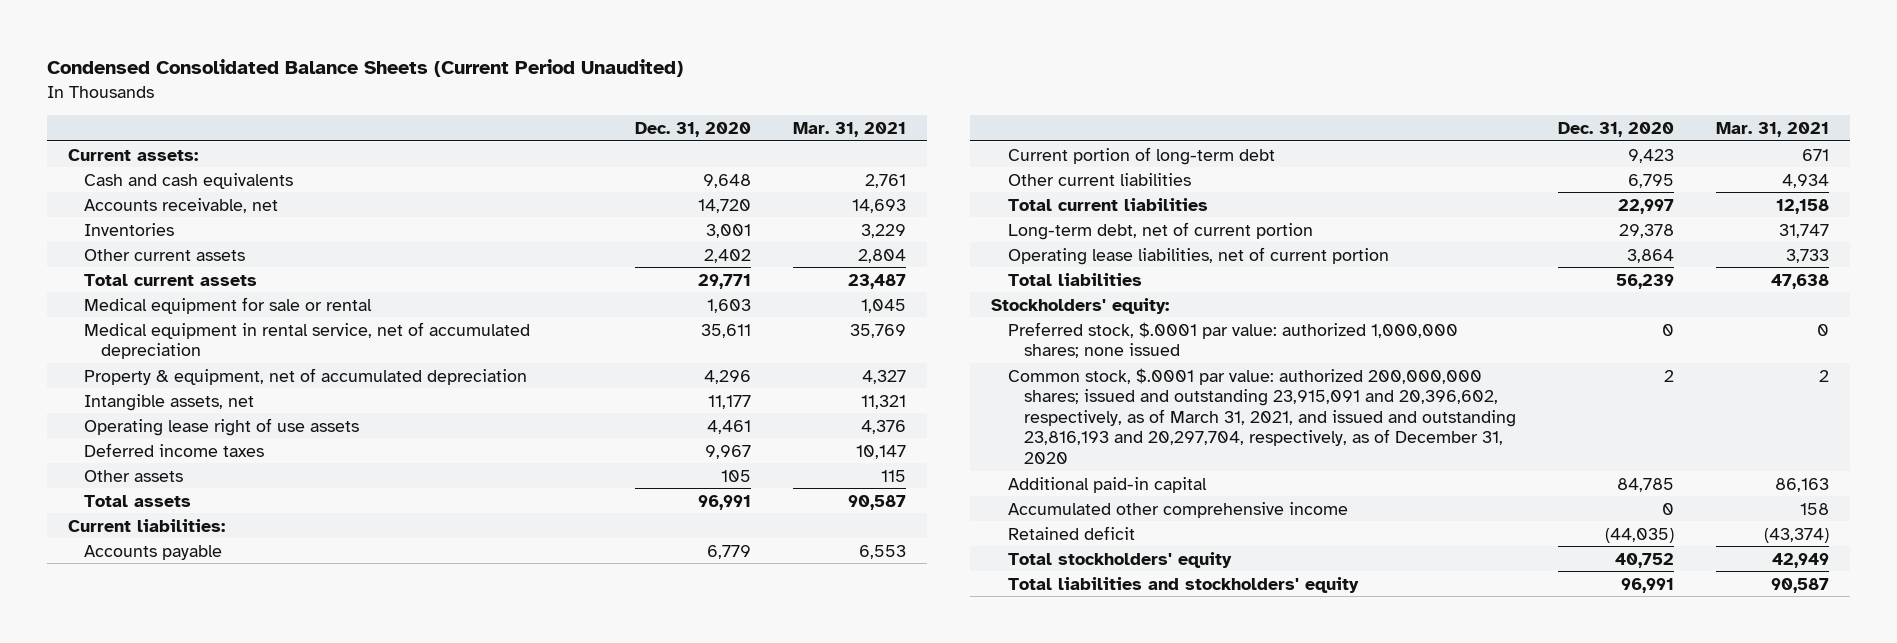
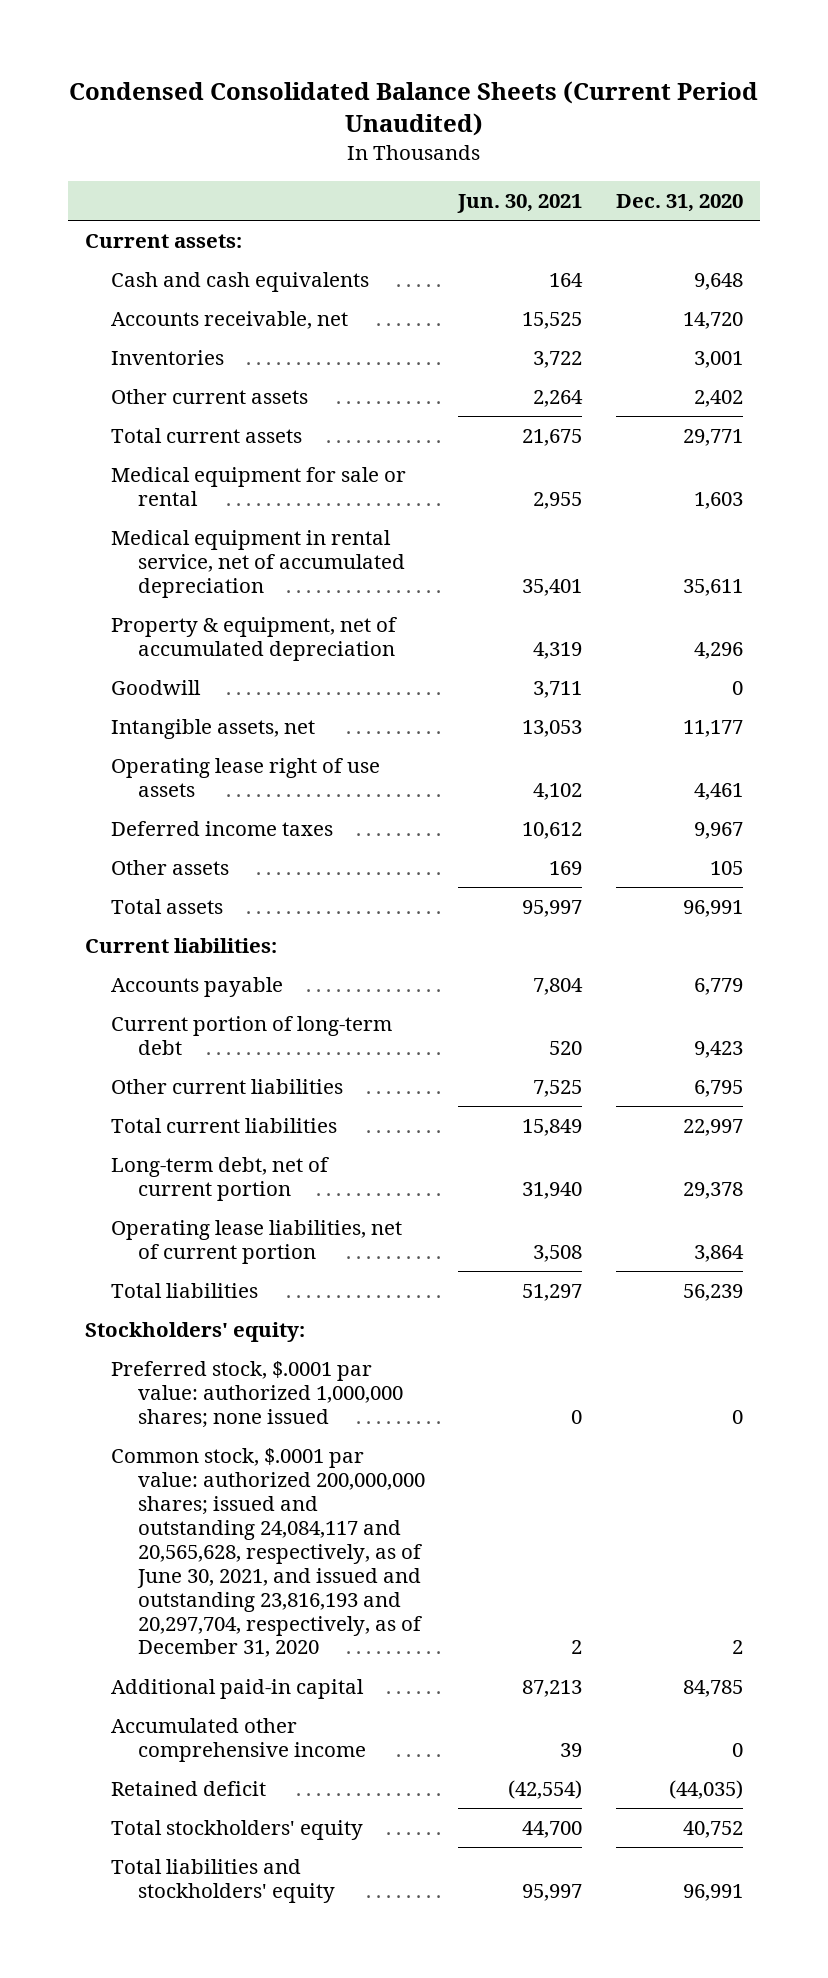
- | Dec. 31, 2020 | Mar. 31, 2021
+ | Jun. 30, 2021 | Dec. 31, 2020
+ Goodwill | 3,711 | 0
- Common stock, $.0001 par value: authorized 200,000,000 shares; issued and outstanding 23,915,091 and 20,396,602, respectively, as of March 31, 2021, and issued and outstanding 23,816,193 and 20,297,704, respectively, as of December 31, 2020 | 2 | 2
+ Common stock, $.0001 par value: authorized 200,000,000 shares; issued and outstanding 24,084,117 and 20,565,628, respectively, as of June 30, 2021, and issued and outstanding 23,816,193 and 20,297,704, respectively, as of December 31, 2020 | 2 | 2

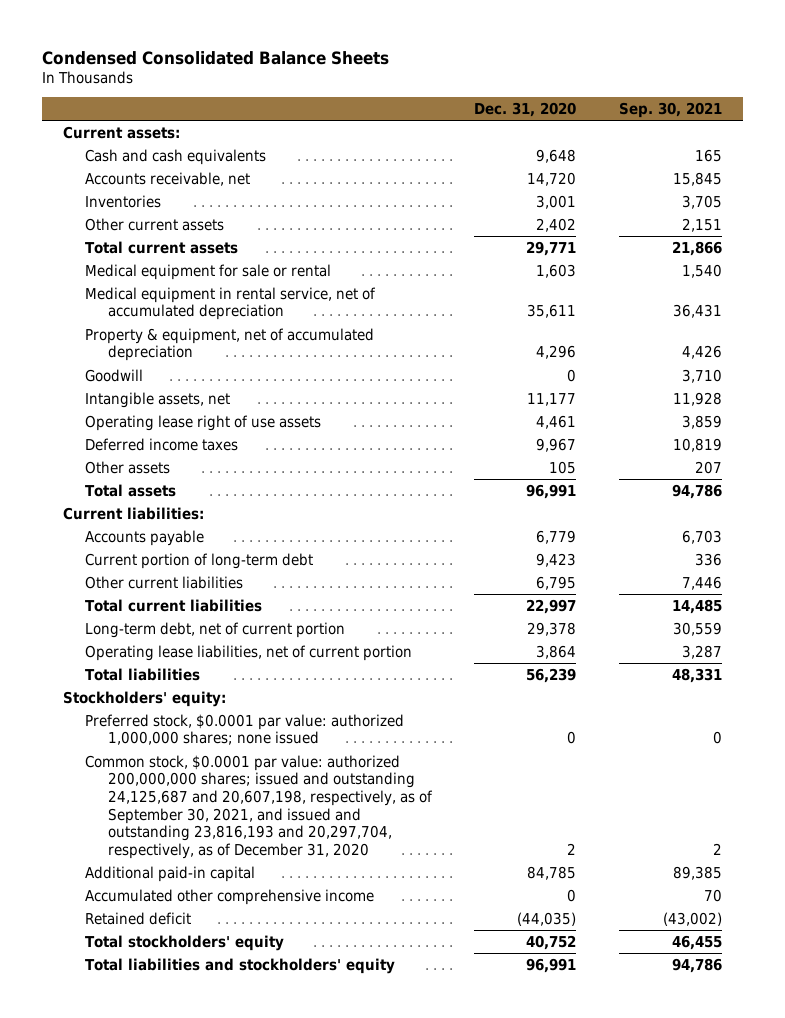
- Condensed Consolidated Balance Sheets (Current Period Unaudited)
+ Condensed Consolidated Balance Sheets
- | Jun. 30, 2021 | Dec. 31, 2020
+ | Dec. 31, 2020 | Sep. 30, 2021
- Preferred stock, $.0001 par value: authorized 1,000,000 shares; none issued | 0 | 0
- Common stock, $.0001 par value: authorized 200,000,000 shares; issued and outstanding 24,084,117 and 20,565,628, respectively, as of June 30, 2021, and issued and outstanding 23,816,193 and 20,297,704, respectively, as of December 31, 2020 | 2 | 2
+ Preferred stock, $0.0001 par value: authorized 1,000,000 shares; none issued | 0 | 0
+ Common stock, $0.0001 par value: authorized 200,000,000 shares; issued and outstanding 24,125,687 and 20,607,198, respectively, as of September 30, 2021, and issued and outstanding 23,816,193 and 20,297,704, respectively, as of December 31, 2020 | 2 | 2

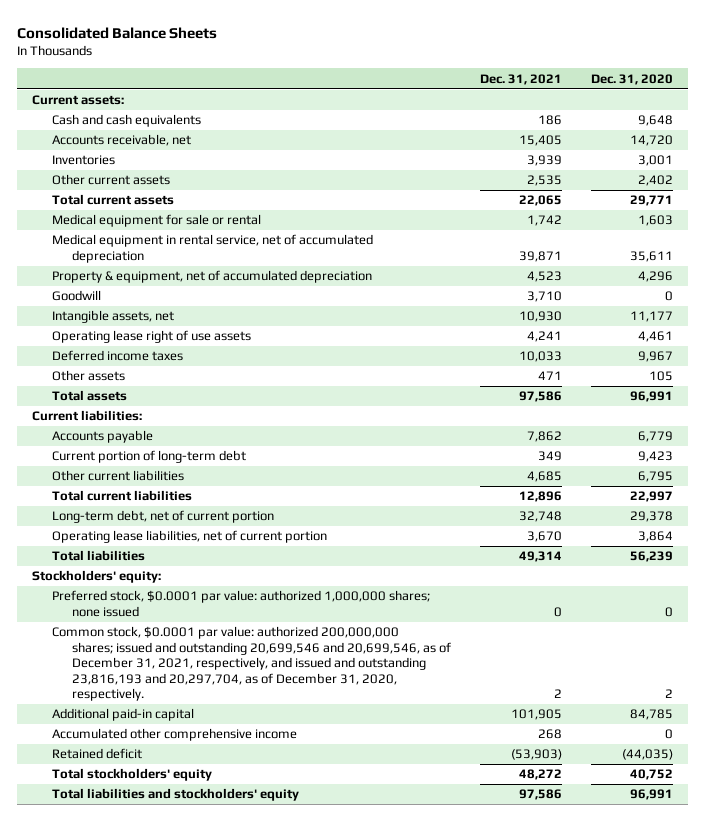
- Condensed Consolidated Balance Sheets
+ Consolidated Balance Sheets
- | Dec. 31, 2020 | Sep. 30, 2021
+ | Dec. 31, 2021 | Dec. 31, 2020
- Common stock, $0.0001 par value: authorized 200,000,000 shares; issued and outstanding 24,125,687 and 20,607,198, respectively, as of September 30, 2021, and issued and outstanding 23,816,193 and 20,297,704, respectively, as of December 31, 2020 | 2 | 2
+ Common stock, $0.0001 par value: authorized 200,000,000 shares; issued and outstanding 20,699,546 and 20,699,546, as of December 31, 2021, respectively, and issued and outstanding 23,816,193 and 20,297,704, as of December 31, 2020, respectively. | 2 | 2

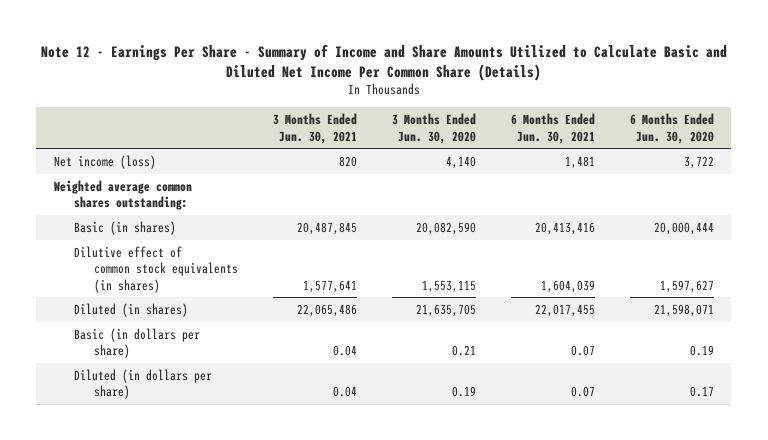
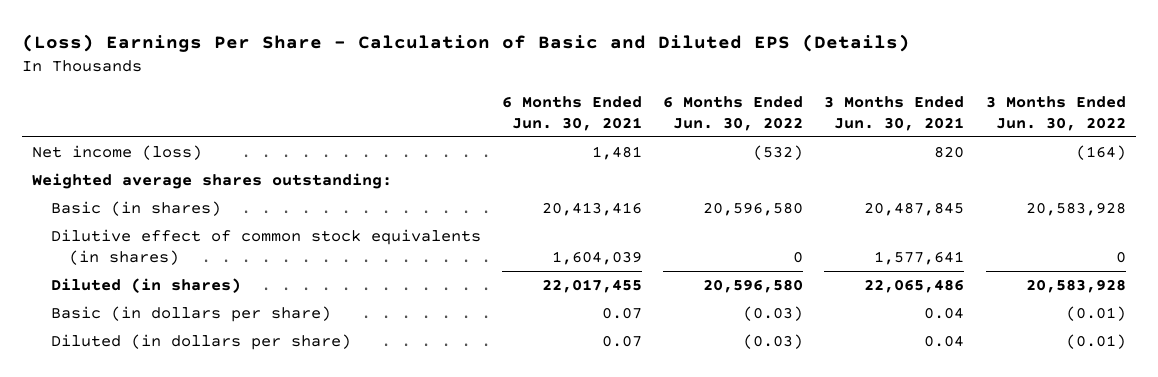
- Note 12 - Earnings Per Share - Summary of Income and Share Amounts Utilized to Calculate Basic and Diluted Net Income Per Common Share (Details)
+ (Loss) Earnings Per Share - Calculation of Basic and Diluted EPS (Details)
- | 3 Months Ended Jun. 30, 2021 | 3 Months Ended Jun. 30, 2020 | 6 Months Ended Jun. 30, 2021 | 6 Months Ended Jun. 30, 2020
+ | 6 Months Ended Jun. 30, 2021 | 6 Months Ended Jun. 30, 2022 | 3 Months Ended Jun. 30, 2021 | 3 Months Ended Jun. 30, 2022
- Weighted average common shares outstanding:
+ Weighted average shares outstanding:

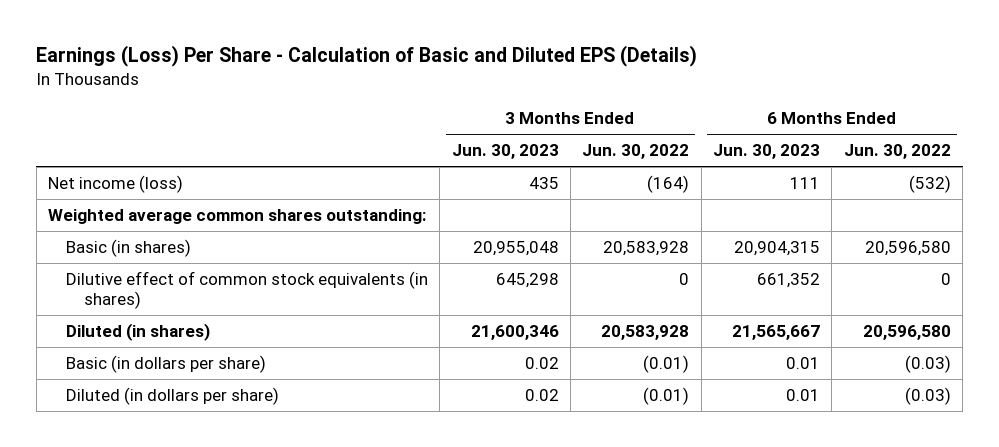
- (Loss) Earnings Per Share - Calculation of Basic and Diluted EPS (Details)
+ Earnings (Loss) Per Share - Calculation of Basic and Diluted EPS (Details)
- | 6 Months Ended Jun. 30, 2021 | 6 Months Ended Jun. 30, 2022 | 3 Months Ended Jun. 30, 2021 | 3 Months Ended Jun. 30, 2022
+ | 3 Months Ended Jun. 30, 2023 | 3 Months Ended Jun. 30, 2022 | 6 Months Ended Jun. 30, 2023 | 6 Months Ended Jun. 30, 2022
- Weighted average shares outstanding:
+ Weighted average common shares outstanding:

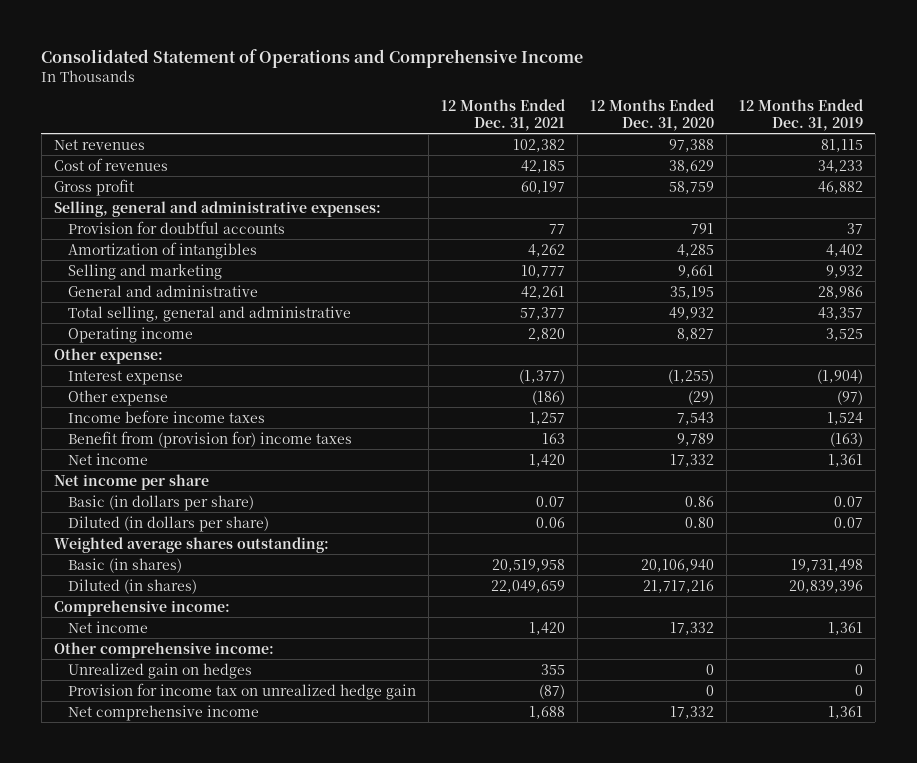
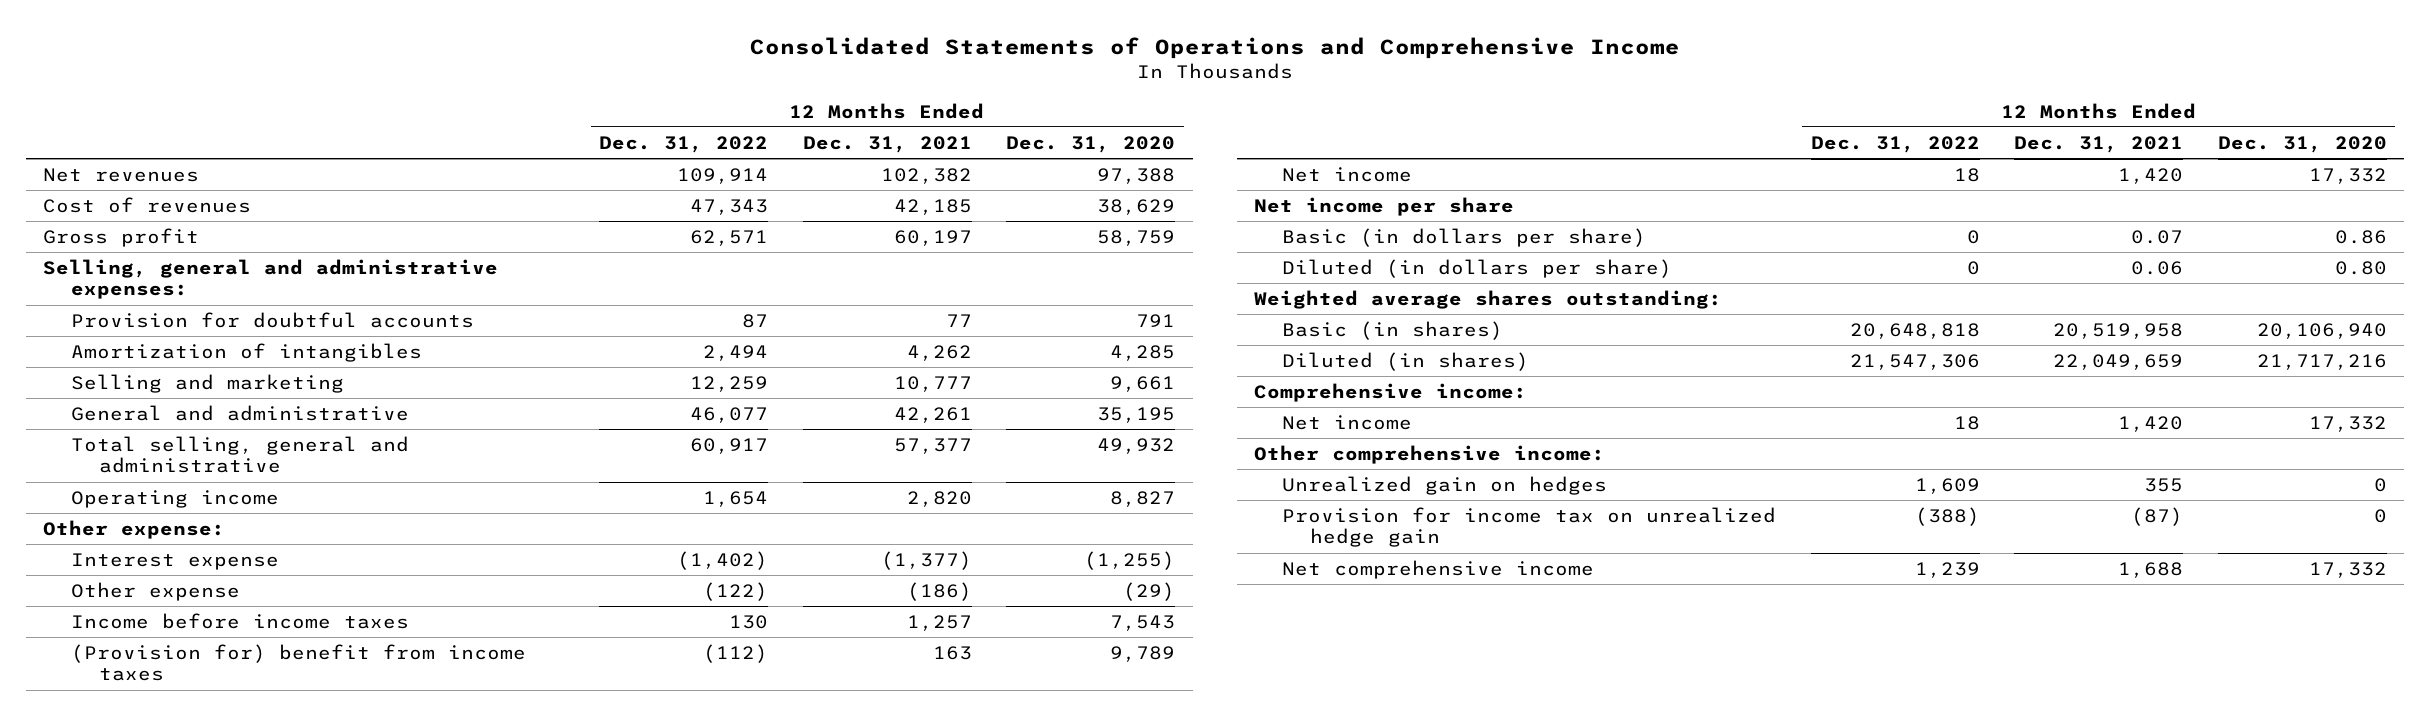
- Consolidated Statement of Operations and Comprehensive Income
+ Consolidated Statements of Operations and Comprehensive Income
- | 12 Months Ended Dec. 31, 2021 | 12 Months Ended Dec. 31, 2020 | 12 Months Ended Dec. 31, 2019
+ | 12 Months Ended Dec. 31, 2022 | 12 Months Ended Dec. 31, 2021 | 12 Months Ended Dec. 31, 2020
- Benefit from (provision for) income taxes | 163 | 9,789 | (163)
+ (Provision for) benefit from income taxes | (112) | 163 | 9,789

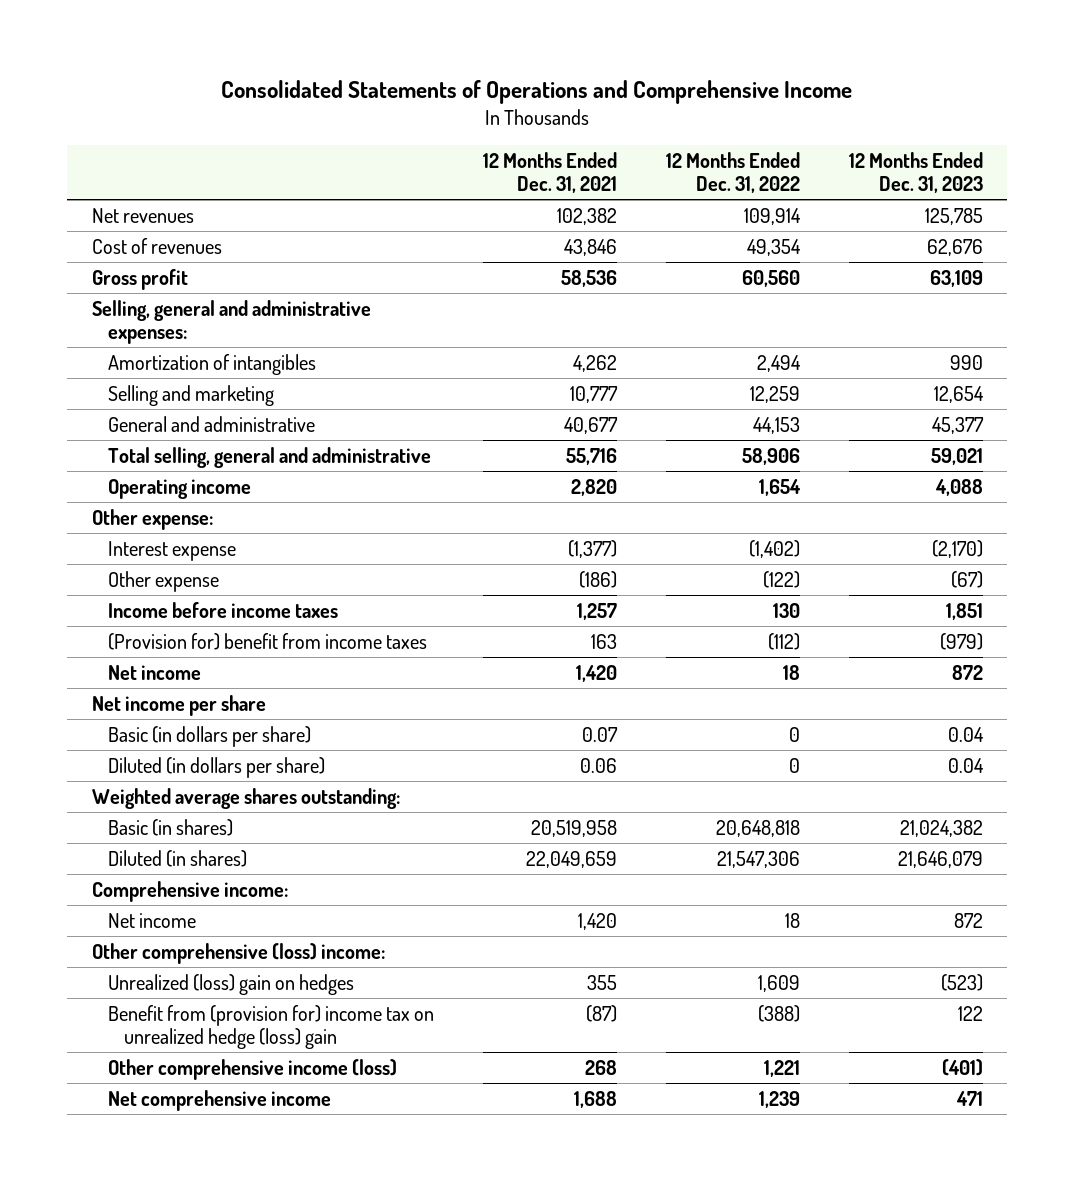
- | 12 Months Ended Dec. 31, 2022 | 12 Months Ended Dec. 31, 2021 | 12 Months Ended Dec. 31, 2020
+ | 12 Months Ended Dec. 31, 2021 | 12 Months Ended Dec. 31, 2022 | 12 Months Ended Dec. 31, 2023
- Cost of revenues | 47,343 | 42,185 | 38,629
- Gross profit | 62,571 | 60,197 | 58,759
+ Cost of revenues | 43,846 | 49,354 | 62,676
+ Gross profit | 58,536 | 60,560 | 63,109
- Provision for doubtful accounts | 87 | 77 | 791
- General and administrative | 46,077 | 42,261 | 35,195
- Total selling, general and administrative | 60,917 | 57,377 | 49,932
+ General and administrative | 40,677 | 44,153 | 45,377
+ Total selling, general and administrative | 55,716 | 58,906 | 59,021
- Other comprehensive income:
- Unrealized gain on hedges | 1,609 | 355 | 0
- Provision for income tax on unrealized hedge gain | (388) | (87) | 0
+ Other comprehensive (loss) income:
+ Unrealized (loss) gain on hedges | 355 | 1,609 | (523)
+ Benefit from (provision for) income tax on unrealized hedge (loss) gain | (87) | (388) | 122
+ Other comprehensive income (loss) | 268 | 1,221 | (401)

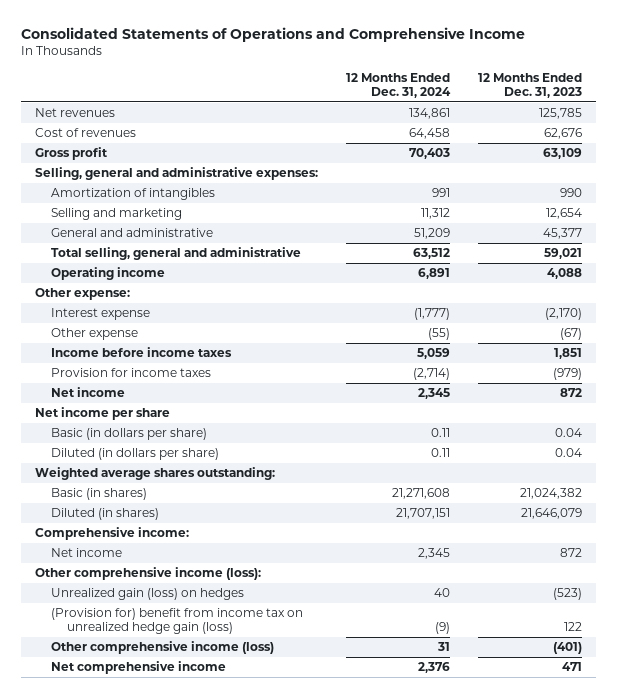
- | 12 Months Ended Dec. 31, 2021 | 12 Months Ended Dec. 31, 2022 | 12 Months Ended Dec. 31, 2023
+ | 12 Months Ended Dec. 31, 2024 | 12 Months Ended Dec. 31, 2023
- (Provision for) benefit from income taxes | 163 | (112) | (979)
+ Provision for income taxes | (2,714) | (979)
- Other comprehensive (loss) income:
- Unrealized (loss) gain on hedges | 355 | 1,609 | (523)
- Benefit from (provision for) income tax on unrealized hedge (loss) gain | (87) | (388) | 122
+ Other comprehensive income (loss):
+ Unrealized gain (loss) on hedges | 40 | (523)
+ (Provision for) benefit from income tax on unrealized hedge gain (loss) | (9) | 122

